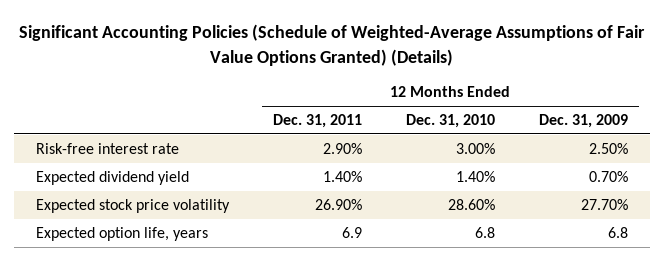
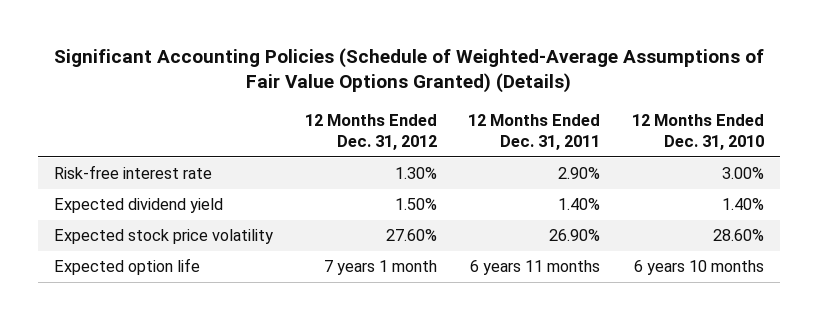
- | 12 Months Ended Dec. 31, 2011 | 12 Months Ended Dec. 31, 2010 | 12 Months Ended Dec. 31, 2009
+ | 12 Months Ended Dec. 31, 2012 | 12 Months Ended Dec. 31, 2011 | 12 Months Ended Dec. 31, 2010
- Expected option life, years | 6.9 | 6.8 | 6.8
+ Expected option life | 7 years 1 month | 6 years 11 months | 6 years 10 months

